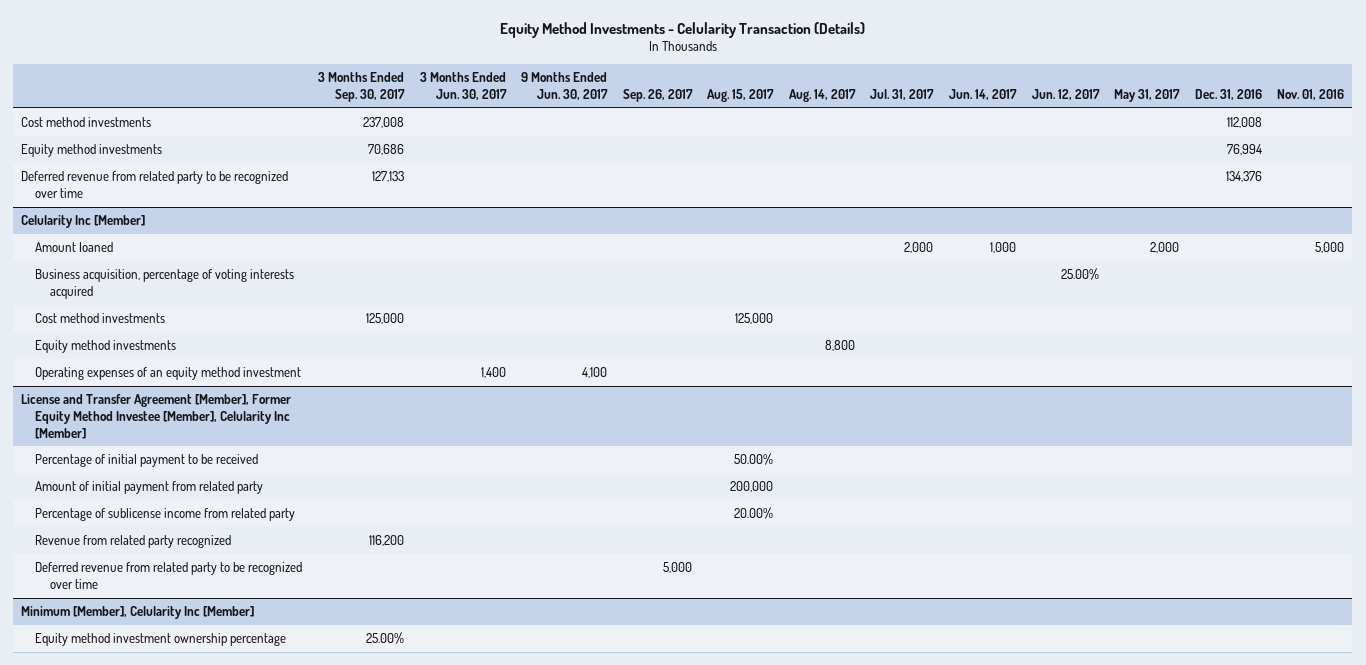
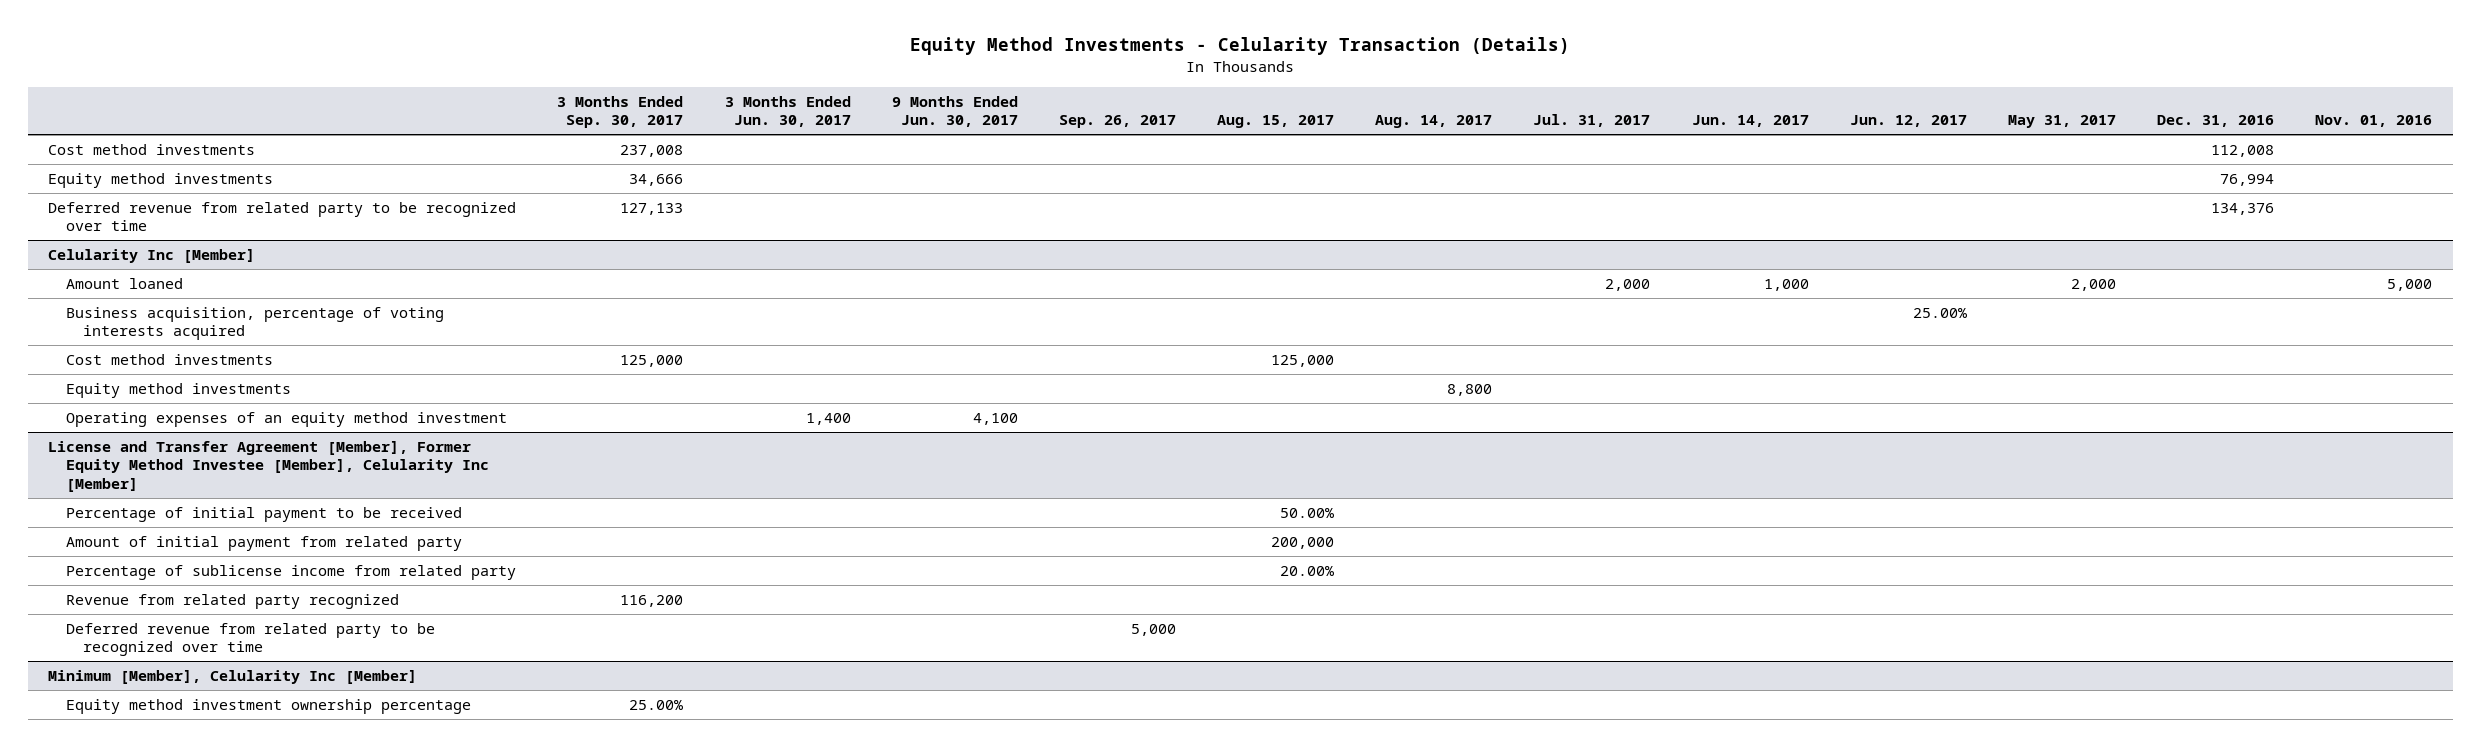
- Equity method investments | 70,686 | | | | | | | | | | 76,994 |
+ Equity method investments | 34,666 | | | | | | | | | | 76,994 |

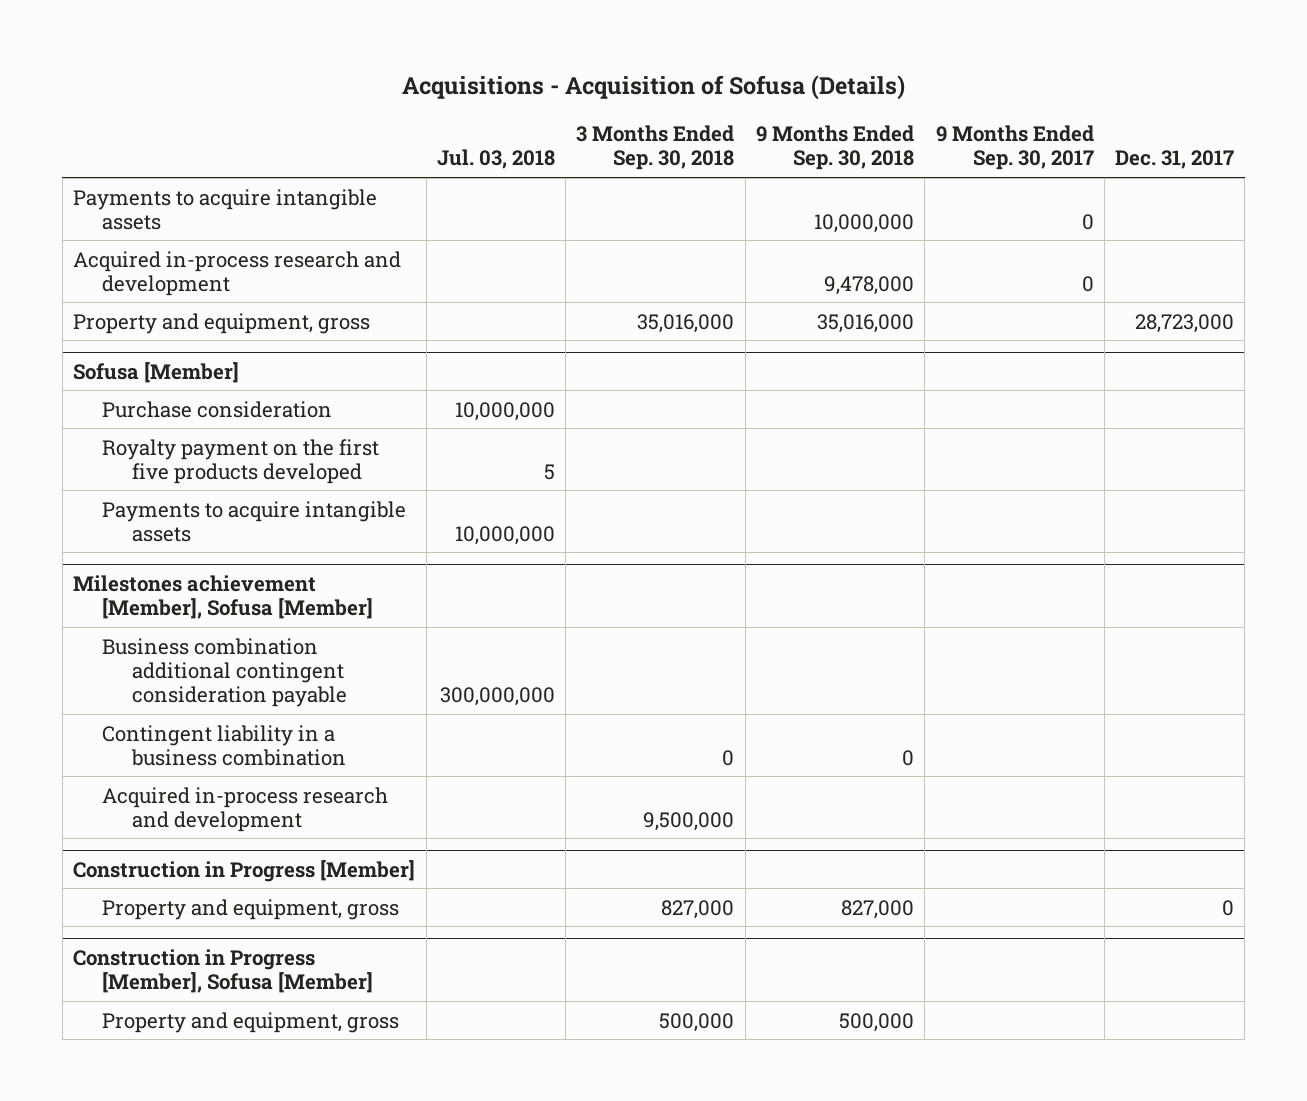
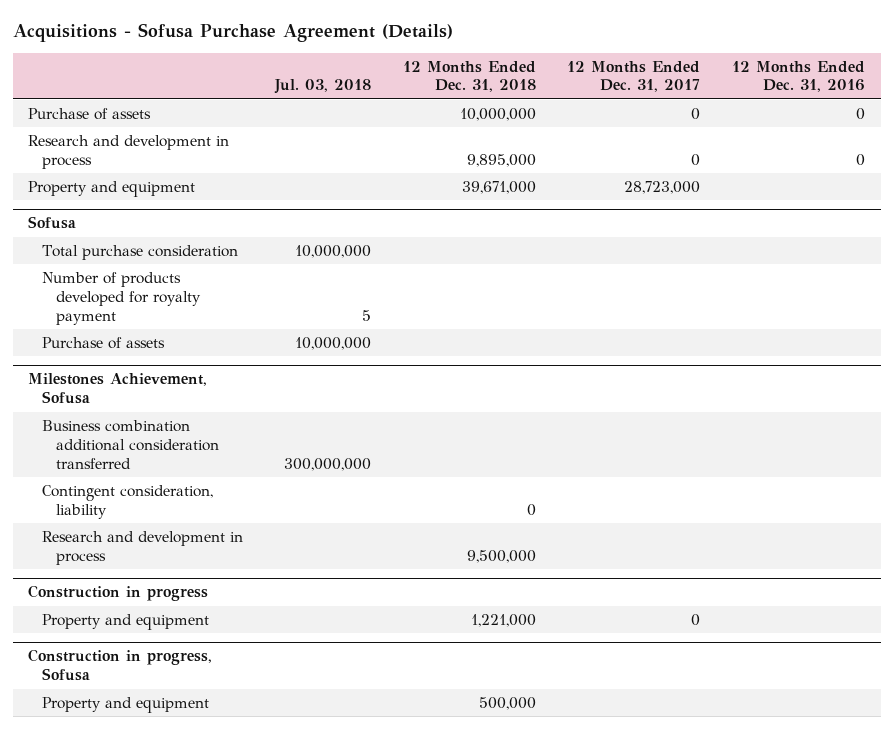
- Acquisitions - Acquisition of Sofusa (Details)
+ Acquisitions - Sofusa Purchase Agreement (Details)
- | Jul. 03, 2018 | 3 Months Ended Sep. 30, 2018 | 9 Months Ended Sep. 30, 2018 | 9 Months Ended Sep. 30, 2017 | Dec. 31, 2017
+ | Jul. 03, 2018 | 12 Months Ended Dec. 31, 2018 | 12 Months Ended Dec. 31, 2017 | 12 Months Ended Dec. 31, 2016
- Payments to acquire intangible assets | | | 10,000,000 | 0 |
- Acquired in-process research and development | | | 9,478,000 | 0 |
- Property and equipment, gross | | 35,016,000 | 35,016,000 | | 28,723,000
- Sofusa [Member]
- Purchase consideration | 10,000,000 | | | |
- Royalty payment on the first five products developed | 5 | | | |
- Payments to acquire intangible assets | 10,000,000 | | | |
- Milestones achievement [Member], Sofusa [Member]
- Business combination additional contingent consideration payable | 300,000,000 | | | |
- Contingent liability in a business combination | | 0 | 0 | |
- Acquired in-process research and development | | 9,500,000 | | |
- Construction in Progress [Member]
- Property and equipment, gross | | 827,000 | 827,000 | | 0
- Construction in Progress [Member], Sofusa [Member]
- Property and equipment, gross | | 500,000 | 500,000 | |
+ Purchase of assets | | 10,000,000 | 0 | 0
+ Research and development in process | | 9,895,000 | 0 | 0
+ Property and equipment | | 39,671,000 | 28,723,000 |
+ Sofusa
+ Total purchase consideration | 10,000,000 | | |
+ Number of products developed for royalty payment | 5 | | |
+ Purchase of assets | 10,000,000 | | |
+ Milestones Achievement, Sofusa
+ Business combination additional consideration transferred | 300,000,000 | | |
+ Contingent consideration, liability | | 0 | |
+ Research and development in process | | 9,500,000 | |
+ Construction in progress
+ Property and equipment | | 1,221,000 | 0 |
+ Construction in progress, Sofusa
+ Property and equipment | | 500,000 | |

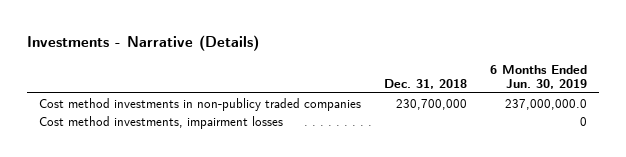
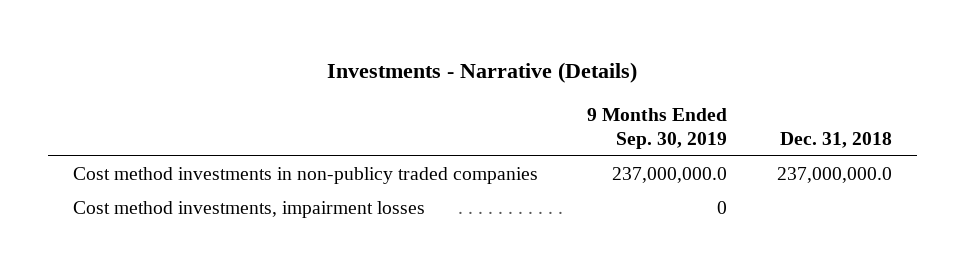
- | Dec. 31, 2018 | 6 Months Ended Jun. 30, 2019
+ | 9 Months Ended Sep. 30, 2019 | Dec. 31, 2018
- Cost method investments in non-publicy traded companies | 230,700,000 | 237,000,000.0
+ Cost method investments in non-publicy traded companies | 237,000,000.0 | 237,000,000.0

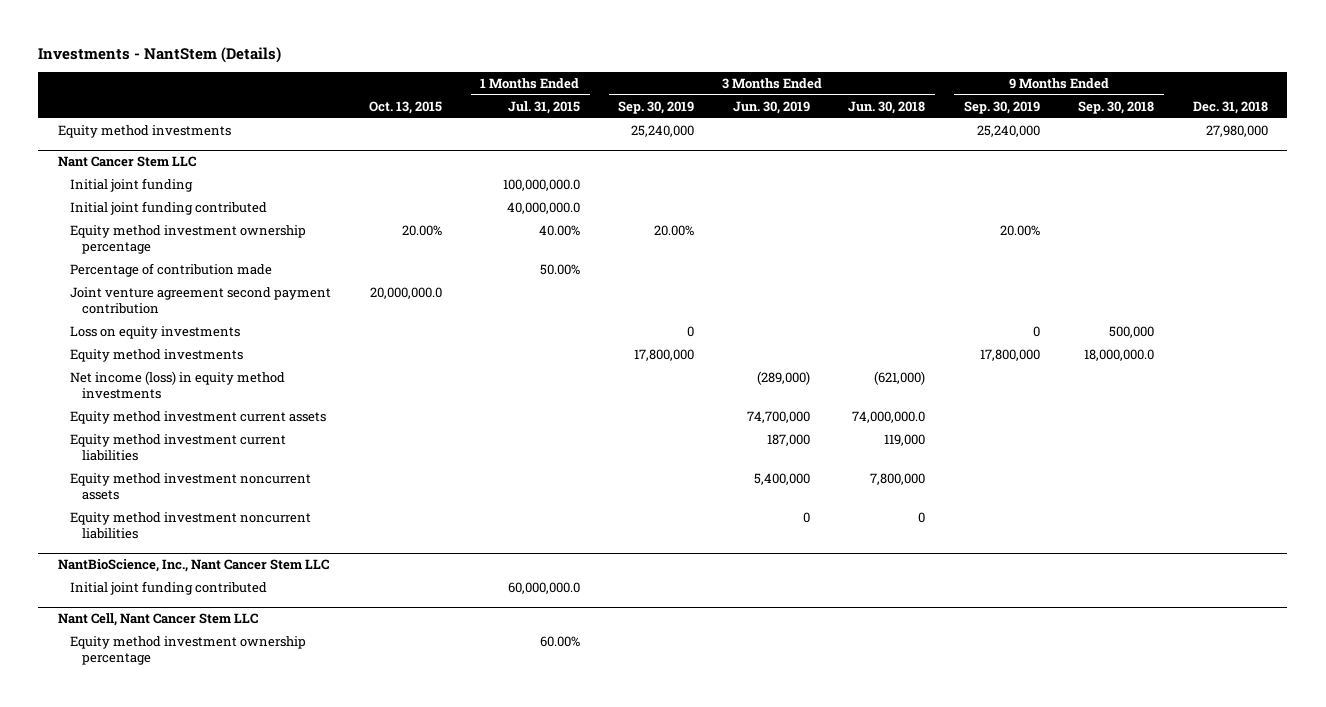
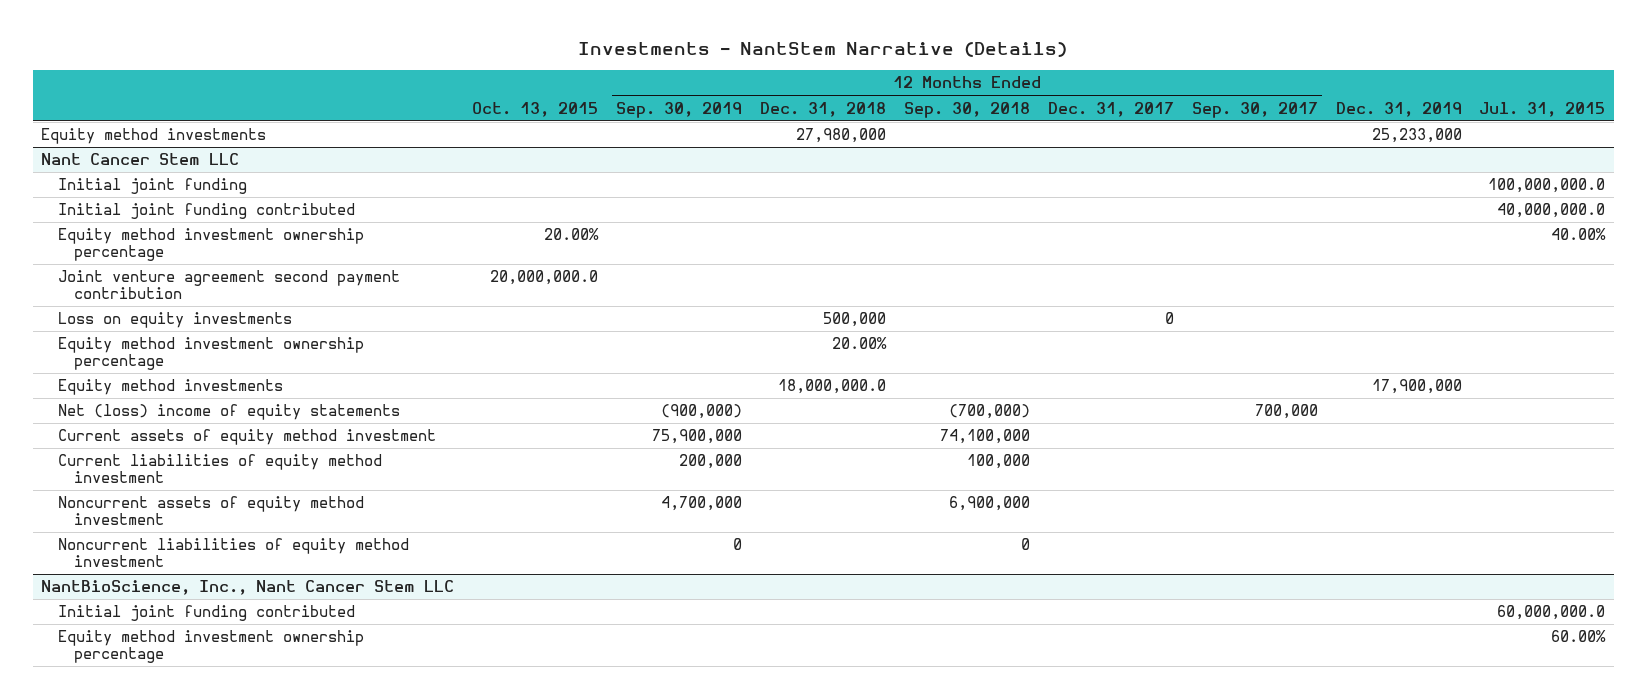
- Investments - NantStem (Details)
+ Investments - NantStem Narrative (Details)
- | Oct. 13, 2015 | 1 Months Ended Jul. 31, 2015 | 3 Months Ended Sep. 30, 2019 | 3 Months Ended Jun. 30, 2019 | 3 Months Ended Jun. 30, 2018 | 9 Months Ended Sep. 30, 2019 | 9 Months Ended Sep. 30, 2018 | Dec. 31, 2018
+ | Oct. 13, 2015 | 12 Months Ended Sep. 30, 2019 | 12 Months Ended Dec. 31, 2018 | 12 Months Ended Sep. 30, 2018 | 12 Months Ended Dec. 31, 2017 | 12 Months Ended Sep. 30, 2017 | Dec. 31, 2019 | Jul. 31, 2015
@ Nant Cancer Stem LLC
- Percentage of contribution made | | 50.00% | | | | | |
+ Equity method investment ownership percentage | | | 20.00% | | | | |
- Net income (loss) in equity method investments | | | | (289,000) | (621,000) | | |
- Equity method investment current assets | | | | 74,700,000 | 74,000,000.0 | | |
- Equity method investment current liabilities | | | | 187,000 | 119,000 | | |
- Equity method investment noncurrent assets | | | | 5,400,000 | 7,800,000 | | |
- Equity method investment noncurrent liabilities | | | | 0 | 0 | | |
+ Net (loss) income of equity statements | | (900,000) | | (700,000) | | 700,000 | |
+ Current assets of equity method investment | | 75,900,000 | | 74,100,000 | | | |
+ Current liabilities of equity method investment | | 200,000 | | 100,000 | | | |
+ Noncurrent assets of equity method investment | | 4,700,000 | | 6,900,000 | | | |
+ Noncurrent liabilities of equity method investment | | 0 | | 0 | | | |
- Nant Cell, Nant Cancer Stem LLC
- Equity method investment ownership percentage | | 60.00% | | | | | |
@ NantBioScience, Inc., Nant Cancer Stem LLC
+ Equity method investment ownership percentage | | | | | | | | 60.00%

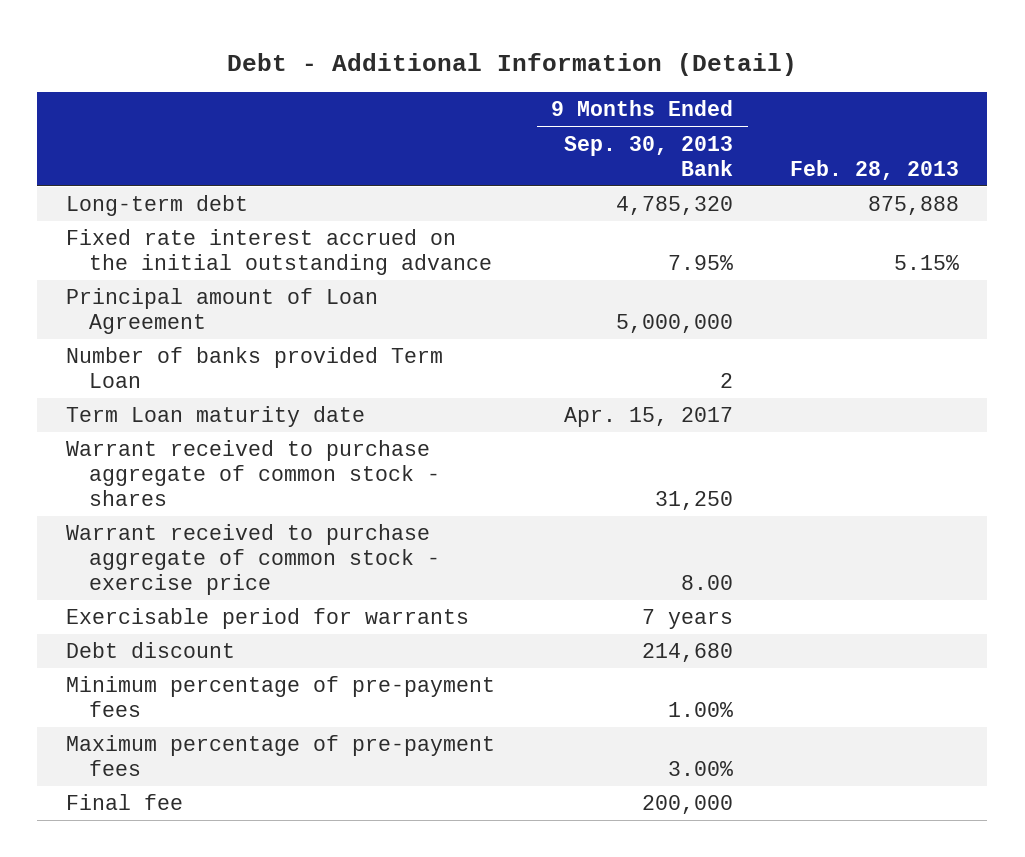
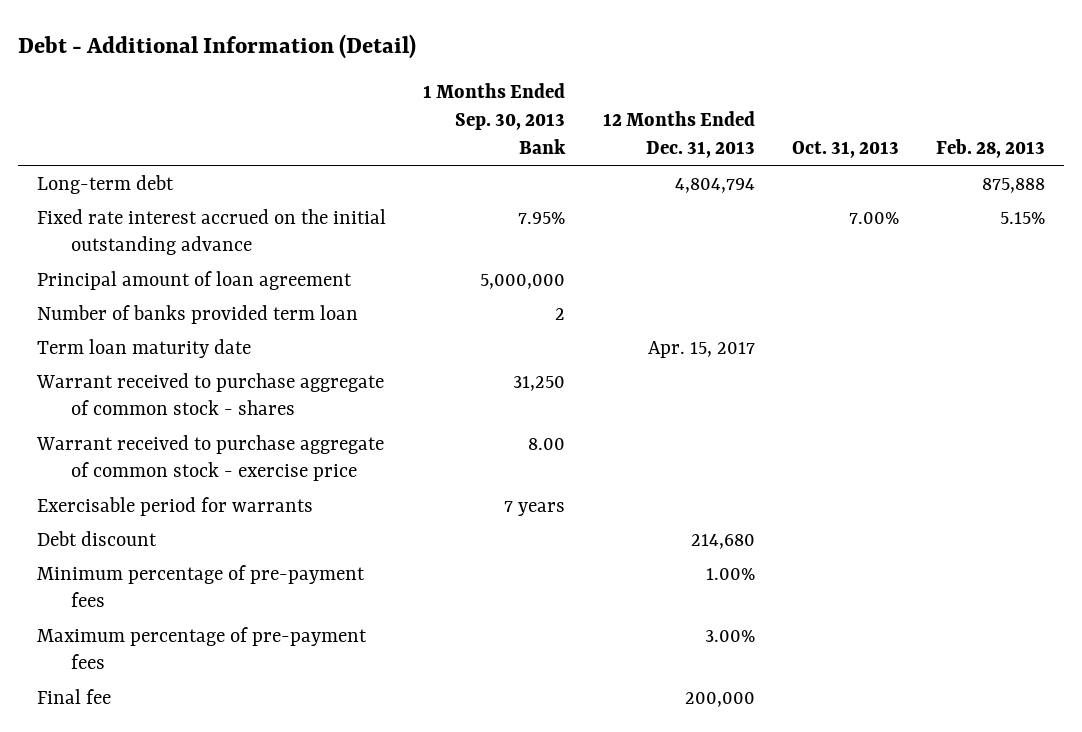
- | 9 Months Ended Sep. 30, 2013 Bank | Feb. 28, 2013
+ | 1 Months Ended Sep. 30, 2013 Bank | 12 Months Ended Dec. 31, 2013 | Oct. 31, 2013 | Feb. 28, 2013
- Principal amount of Loan Agreement | 5,000,000 |
- Number of banks provided Term Loan | 2 |
- Term Loan maturity date | Apr. 15, 2017 |
+ Principal amount of loan agreement | 5,000,000 | | |
+ Number of banks provided term loan | 2 | | |
+ Term loan maturity date | | Apr. 15, 2017 | |

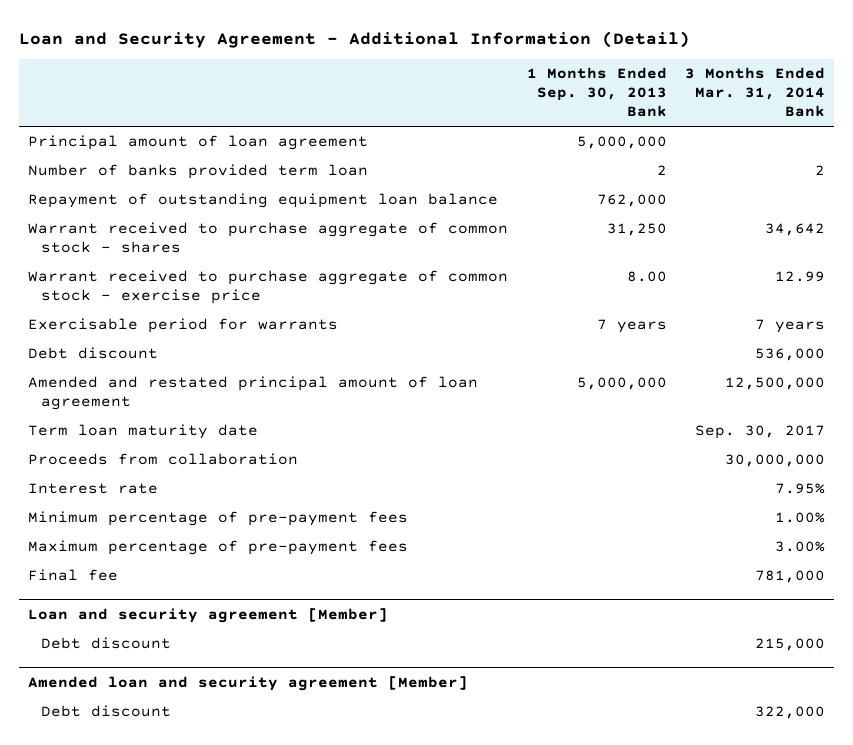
- Debt - Additional Information (Detail)
+ Loan and Security Agreement - Additional Information (Detail)
- | 1 Months Ended Sep. 30, 2013 Bank | 12 Months Ended Dec. 31, 2013 | Oct. 31, 2013 | Feb. 28, 2013
+ | 1 Months Ended Sep. 30, 2013 Bank | 3 Months Ended Mar. 31, 2014 Bank
- Long-term debt | | 4,804,794 | | 875,888
- Fixed rate interest accrued on the initial outstanding advance | 7.95% | | 7.00% | 5.15%
+ Repayment of outstanding equipment loan balance | 762,000 |
+ Amended and restated principal amount of loan agreement | 5,000,000 | 12,500,000
moved down: Term loan maturity date | | Sep. 30, 2017
+ Proceeds from collaboration | | 30,000,000
+ Interest rate | | 7.95%
+ Loan and security agreement [Member]
+ Debt discount | | 215,000
+ Amended loan and security agreement [Member]
+ Debt discount | | 322,000

